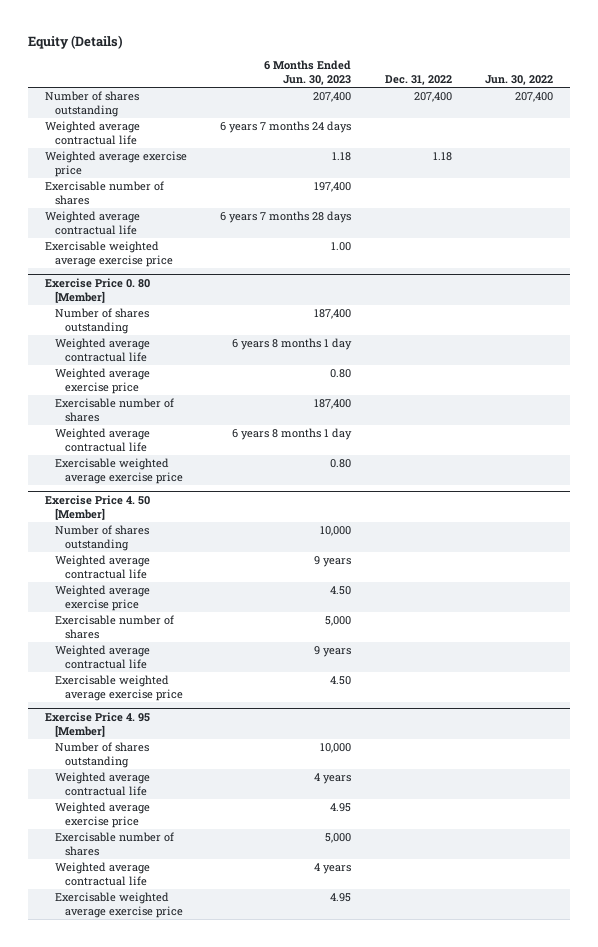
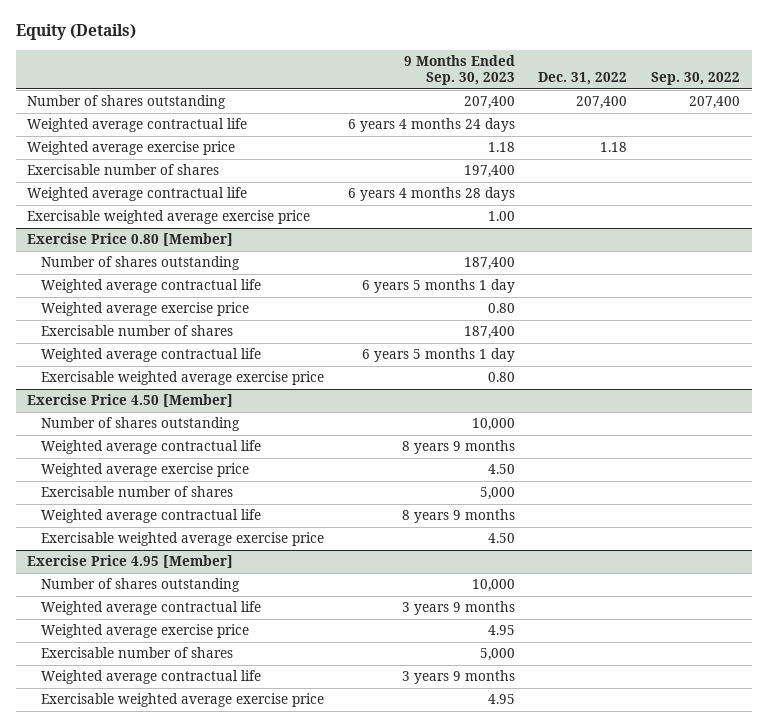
- | 6 Months Ended Jun. 30, 2023 | Dec. 31, 2022 | Jun. 30, 2022
+ | 9 Months Ended Sep. 30, 2023 | Dec. 31, 2022 | Sep. 30, 2022
- Exercise Price 0. 80 [Member]
+ Exercise Price 0.80 [Member]
- Exercise Price 4. 50 [Member]
+ Exercise Price 4.50 [Member]
- Exercise Price 4. 95 [Member]
+ Exercise Price 4.95 [Member]

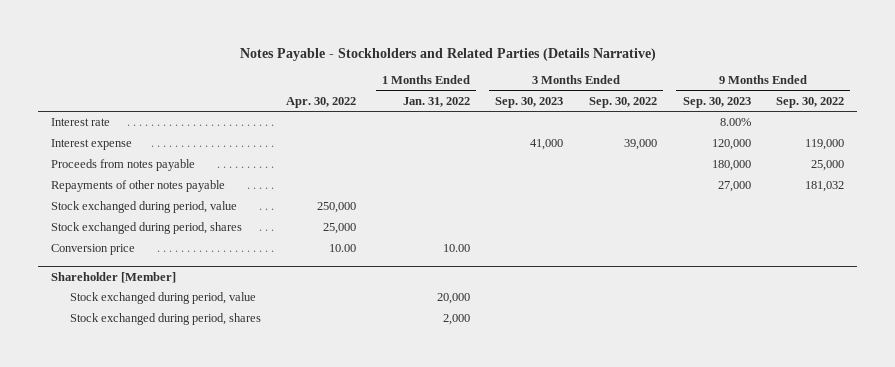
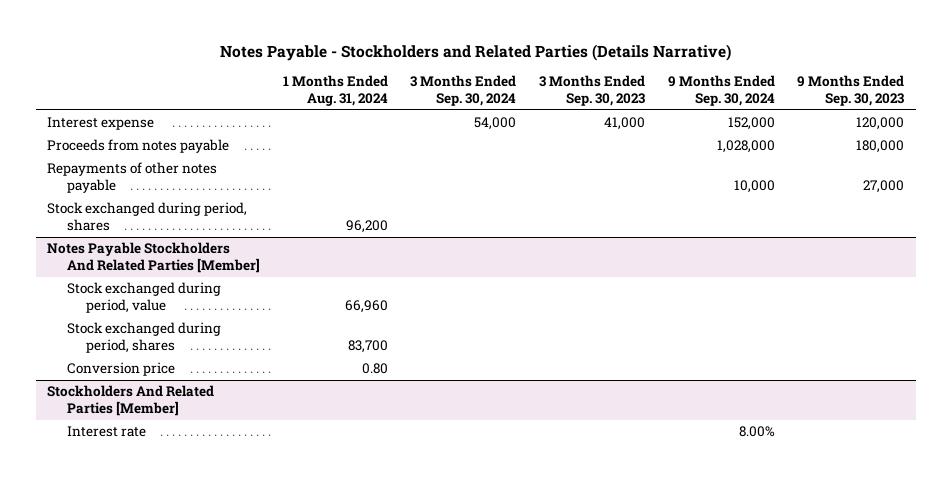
- | Apr. 30, 2022 | 1 Months Ended Jan. 31, 2022 | 3 Months Ended Sep. 30, 2023 | 3 Months Ended Sep. 30, 2022 | 9 Months Ended Sep. 30, 2023 | 9 Months Ended Sep. 30, 2022
+ | 1 Months Ended Aug. 31, 2024 | 3 Months Ended Sep. 30, 2024 | 3 Months Ended Sep. 30, 2023 | 9 Months Ended Sep. 30, 2024 | 9 Months Ended Sep. 30, 2023
- Interest rate | | | | | 8.00% |
- Stock exchanged during period, value | 250,000 | | | | |
- Conversion price | 10.00 | 10.00 | | | |
- Shareholder [Member]
- Stock exchanged during period, value | | 20,000 | | | |
- Stock exchanged during period, shares | | 2,000 | | | |
+ Notes Payable Stockholders And Related Parties [Member]
+ Stock exchanged during period, value | 66,960 | | | |
+ Stock exchanged during period, shares | 83,700 | | | |
+ Conversion price | 0.80 | | | |
+ Stockholders And Related Parties [Member]
+ Interest rate | | | | 8.00% |

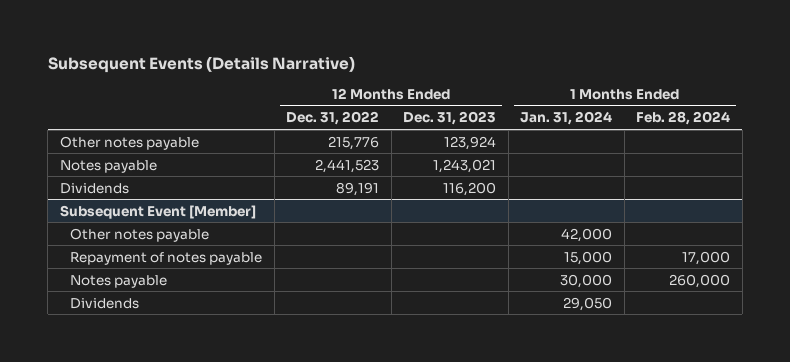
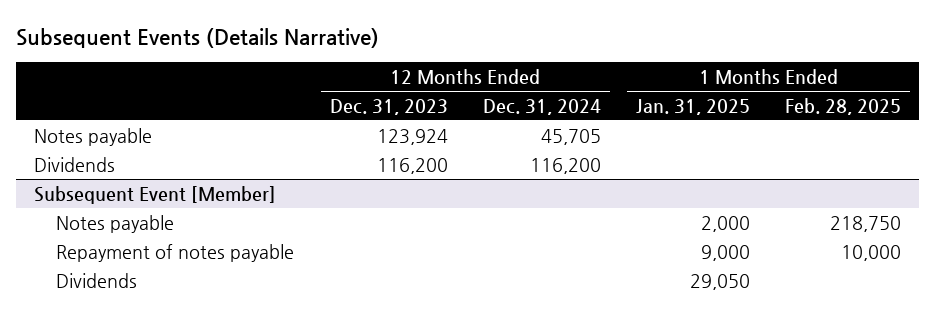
- | 12 Months Ended Dec. 31, 2022 | 12 Months Ended Dec. 31, 2023 | 1 Months Ended Jan. 31, 2024 | 1 Months Ended Feb. 28, 2024
+ | 12 Months Ended Dec. 31, 2023 | 12 Months Ended Dec. 31, 2024 | 1 Months Ended Jan. 31, 2025 | 1 Months Ended Feb. 28, 2025
- Other notes payable | 215,776 | 123,924 | |
- Notes payable | 2,441,523 | 1,243,021 | |
+ Notes payable | 123,924 | 45,705 | |
@ Subsequent Event [Member]
- Other notes payable | | | 42,000 |
moved down: Repayment of notes payable | | | 9,000 | 10,000

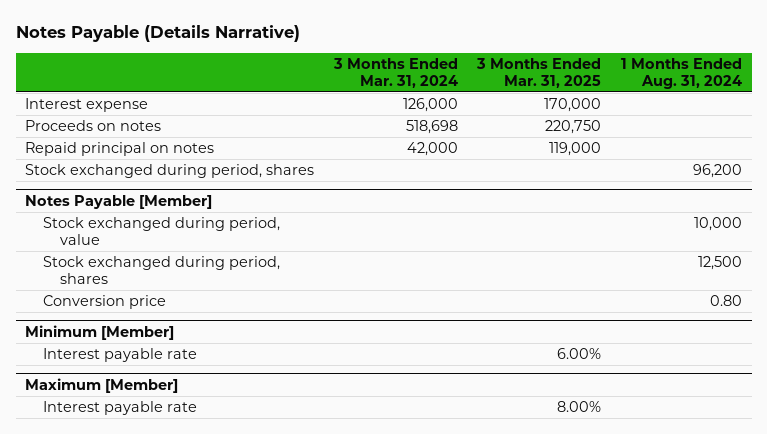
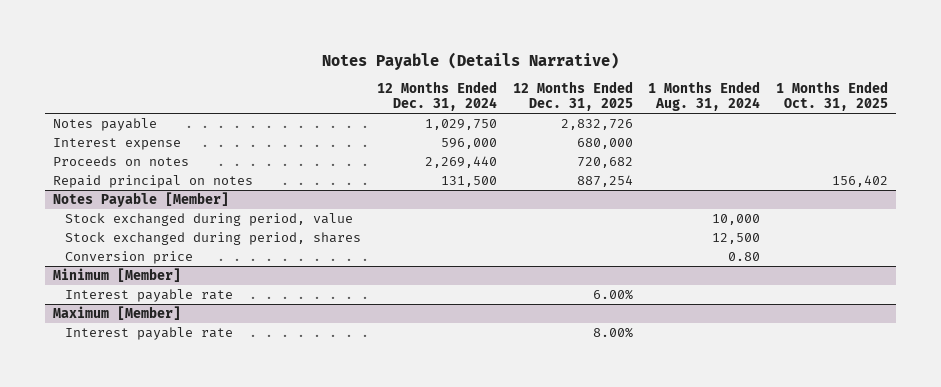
- | 3 Months Ended Mar. 31, 2024 | 3 Months Ended Mar. 31, 2025 | 1 Months Ended Aug. 31, 2024
+ | 12 Months Ended Dec. 31, 2024 | 12 Months Ended Dec. 31, 2025 | 1 Months Ended Aug. 31, 2024 | 1 Months Ended Oct. 31, 2025
+ Notes payable | 1,029,750 | 2,832,726 | |
- Stock exchanged during period, shares | | | 96,200

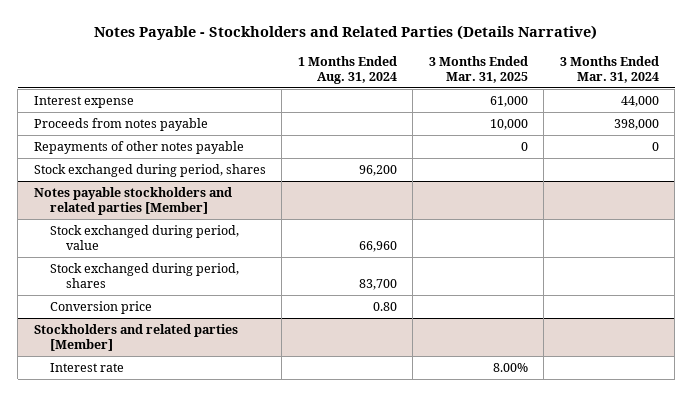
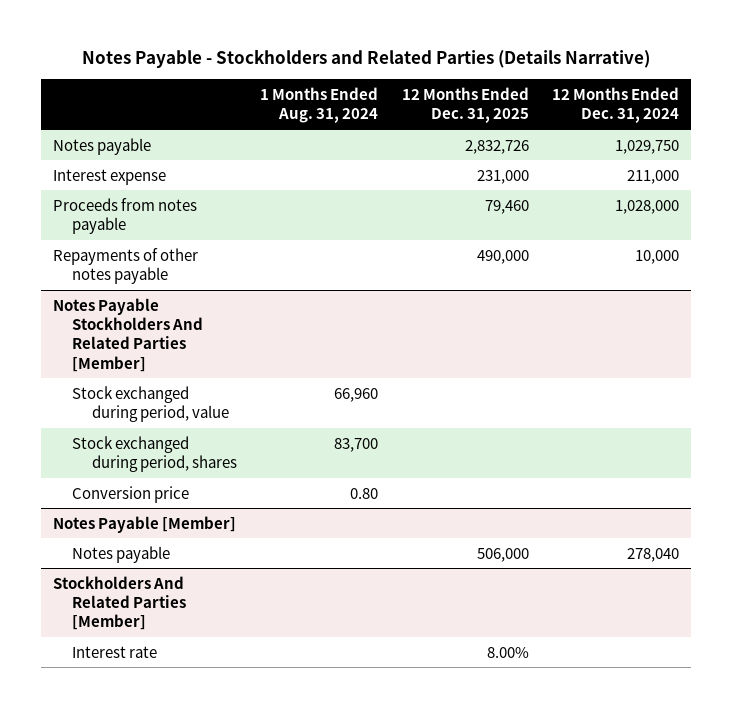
- | 1 Months Ended Aug. 31, 2024 | 3 Months Ended Mar. 31, 2025 | 3 Months Ended Mar. 31, 2024
+ | 1 Months Ended Aug. 31, 2024 | 12 Months Ended Dec. 31, 2025 | 12 Months Ended Dec. 31, 2024
+ Notes payable | | 2,832,726 | 1,029,750
- Stock exchanged during period, shares | 96,200 | |
- Notes payable stockholders and related parties [Member]
+ Notes Payable Stockholders And Related Parties [Member]
- Stockholders and related parties [Member]
+ Notes Payable [Member]
+ Notes payable | | 506,000 | 278,040
+ Stockholders And Related Parties [Member]

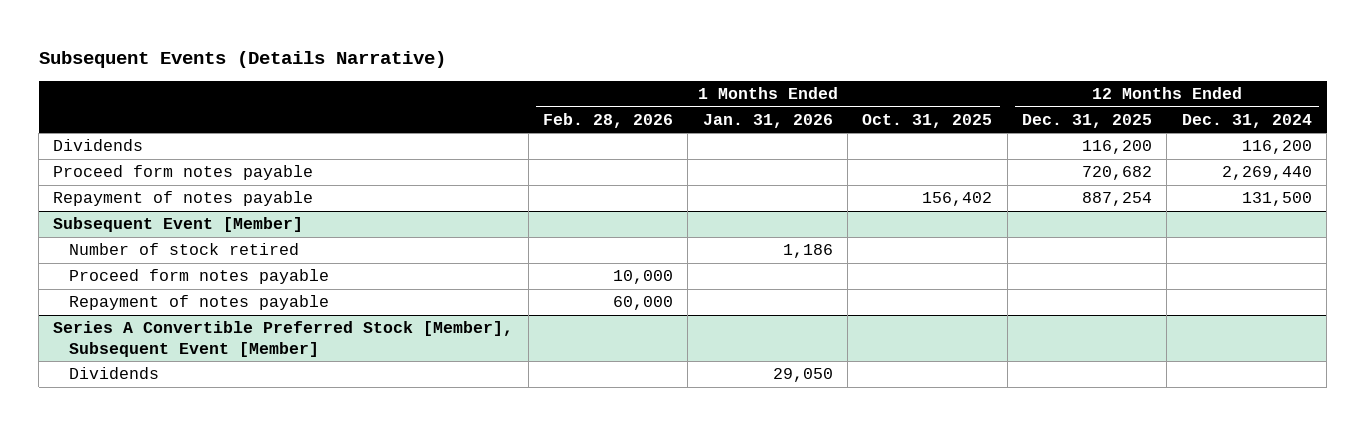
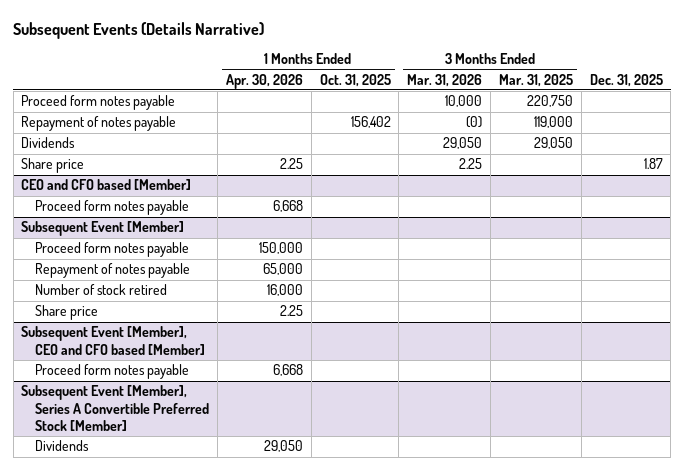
- | 1 Months Ended Feb. 28, 2026 | 1 Months Ended Jan. 31, 2026 | 1 Months Ended Oct. 31, 2025 | 12 Months Ended Dec. 31, 2025 | 12 Months Ended Dec. 31, 2024
+ | 1 Months Ended Apr. 30, 2026 | 1 Months Ended Oct. 31, 2025 | 3 Months Ended Mar. 31, 2026 | 3 Months Ended Mar. 31, 2025 | Dec. 31, 2025
moved down: Dividends | | | 29,050 | 29,050 |
+ Share price | 2.25 | | 2.25 | | 1.87
+ CEO and CFO based [Member]
+ Proceed form notes payable | 6,668 | | | |
- Series A Convertible Preferred Stock [Member], Subsequent Event [Member]
@ Subsequent Event [Member]
moved down: Number of stock retired | 16,000 | | | |
+ Share price | 2.25 | | | |
+ Subsequent Event [Member], CEO and CFO based [Member]
+ Proceed form notes payable | 6,668 | | | |
+ Subsequent Event [Member], Series A Convertible Preferred Stock [Member]

